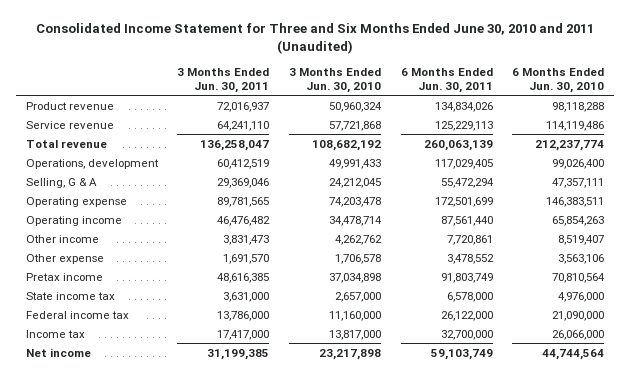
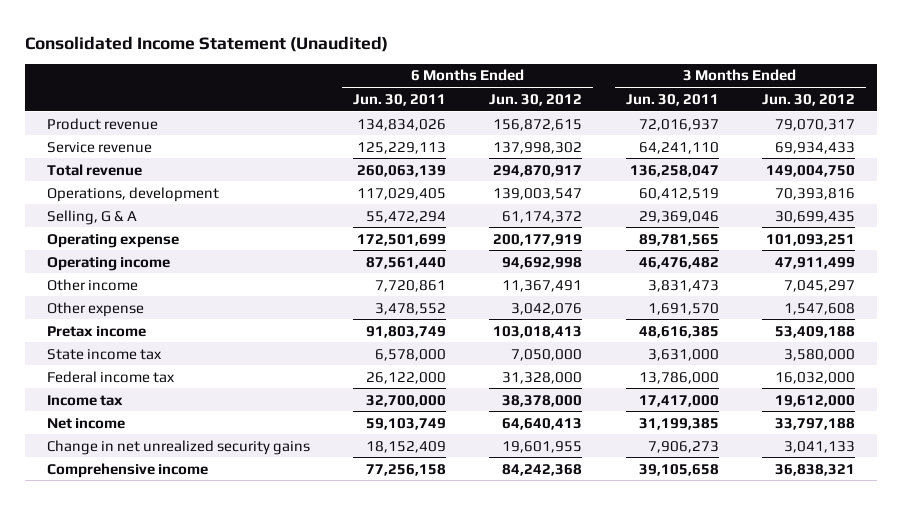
- Consolidated Income Statement for Three and Six Months Ended June 30, 2010 and 2011 (Unaudited)
+ Consolidated Income Statement (Unaudited)
- | 3 Months Ended Jun. 30, 2011 | 3 Months Ended Jun. 30, 2010 | 6 Months Ended Jun. 30, 2011 | 6 Months Ended Jun. 30, 2010
+ | 6 Months Ended Jun. 30, 2011 | 6 Months Ended Jun. 30, 2012 | 3 Months Ended Jun. 30, 2011 | 3 Months Ended Jun. 30, 2012
+ Change in net unrealized security gains | 18,152,409 | 19,601,955 | 7,906,273 | 3,041,133
+ Comprehensive income | 77,256,158 | 84,242,368 | 39,105,658 | 36,838,321

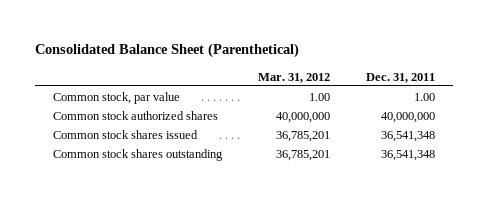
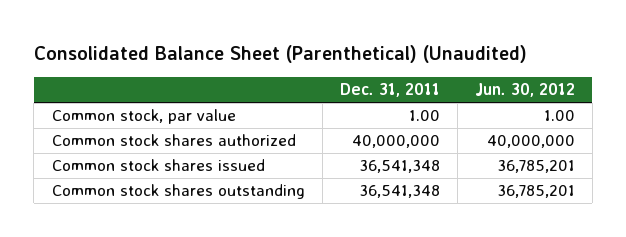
- Consolidated Balance Sheet (Parenthetical)
+ Consolidated Balance Sheet (Parenthetical) (Unaudited)
- | Mar. 31, 2012 | Dec. 31, 2011
+ | Dec. 31, 2011 | Jun. 30, 2012
- Common stock authorized shares | 40,000,000 | 40,000,000
+ Common stock shares authorized | 40,000,000 | 40,000,000

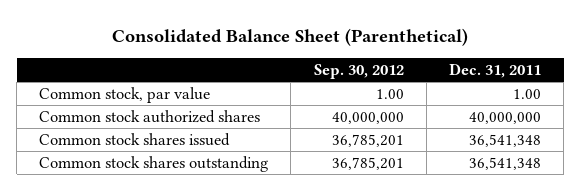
- Consolidated Balance Sheet (Parenthetical) (Unaudited)
+ Consolidated Balance Sheet (Parenthetical)
- | Dec. 31, 2011 | Jun. 30, 2012
+ | Sep. 30, 2012 | Dec. 31, 2011
- Common stock shares authorized | 40,000,000 | 40,000,000
+ Common stock authorized shares | 40,000,000 | 40,000,000

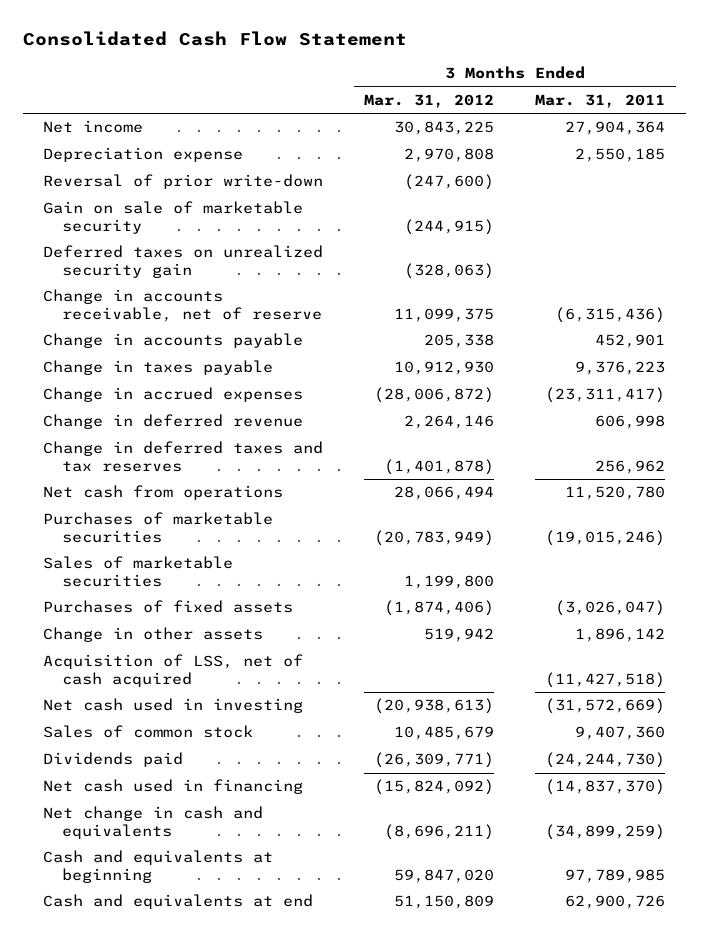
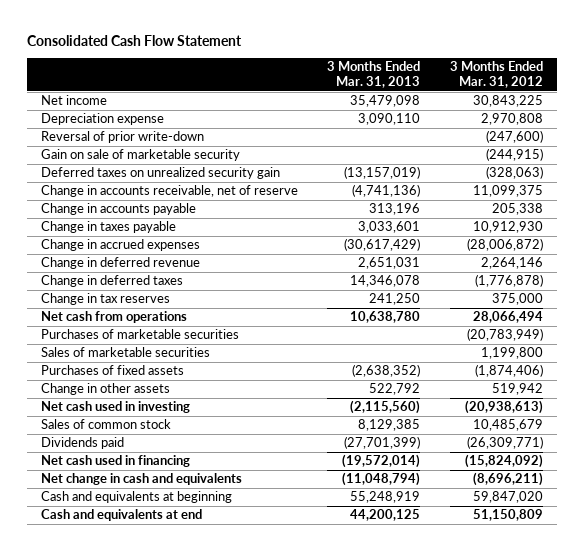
- | 3 Months Ended Mar. 31, 2012 | 3 Months Ended Mar. 31, 2011
+ | 3 Months Ended Mar. 31, 2013 | 3 Months Ended Mar. 31, 2012
- Change in deferred taxes and tax reserves | (1,401,878) | 256,962
+ Change in deferred taxes | 14,346,078 | (1,776,878)
+ Change in tax reserves | 241,250 | 375,000
- Acquisition of LSS, net of cash acquired | | (11,427,518)

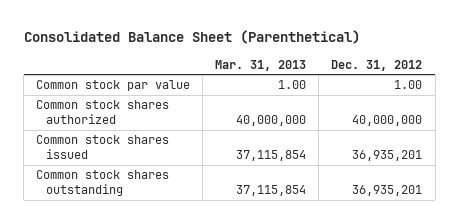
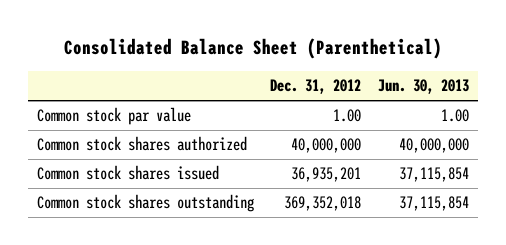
- | Mar. 31, 2013 | Dec. 31, 2012
+ | Dec. 31, 2012 | Jun. 30, 2013
- Common stock shares outstanding | 37,115,854 | 36,935,201
+ Common stock shares outstanding | 369,352,018 | 37,115,854

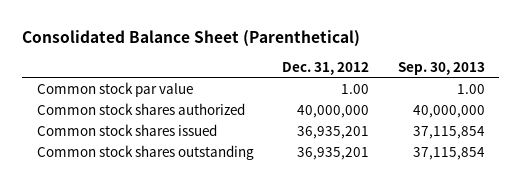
- | Dec. 31, 2012 | Jun. 30, 2013
+ | Dec. 31, 2012 | Sep. 30, 2013
- Common stock shares outstanding | 369,352,018 | 37,115,854
+ Common stock shares outstanding | 36,935,201 | 37,115,854

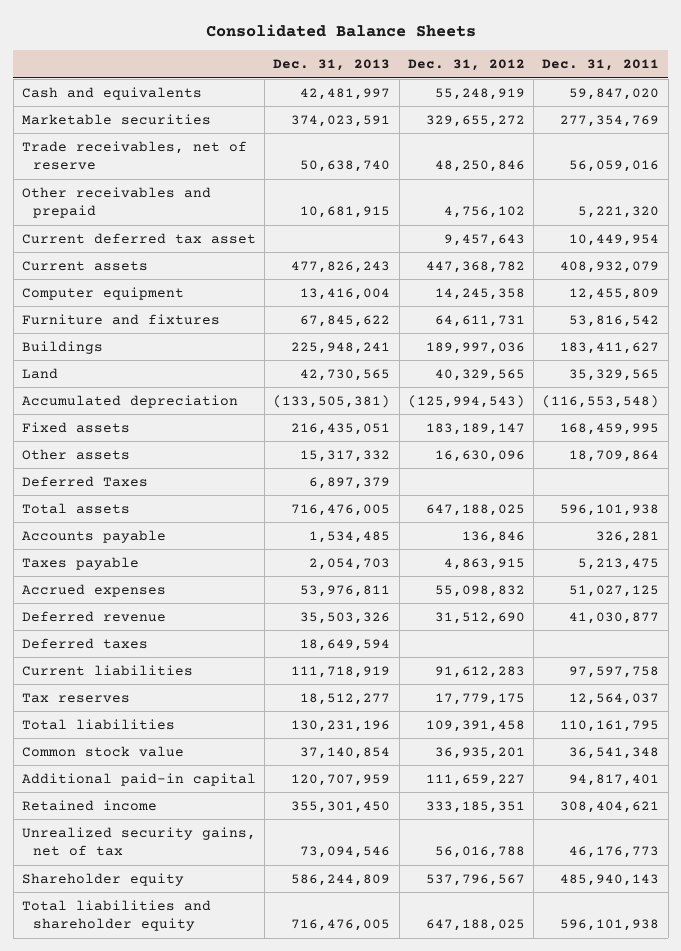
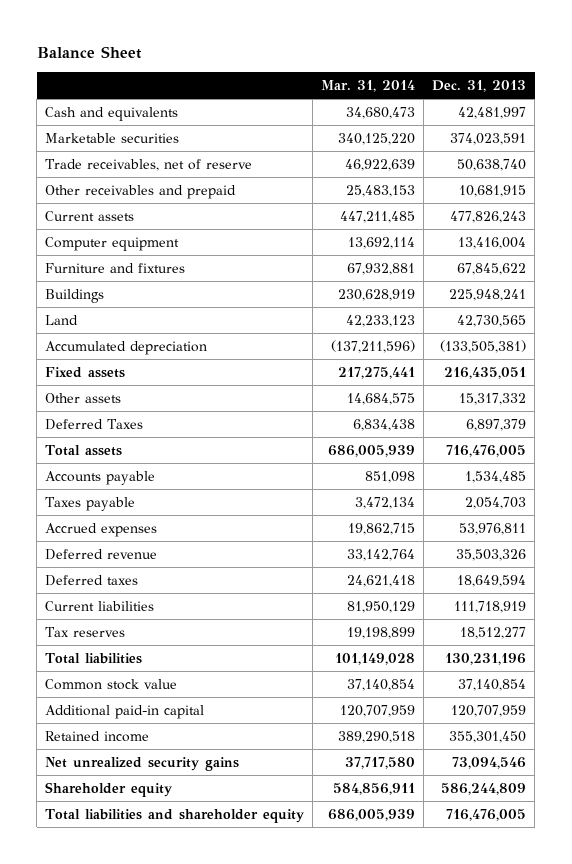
- Consolidated Balance Sheets
+ Balance Sheet
- | Dec. 31, 2013 | Dec. 31, 2012 | Dec. 31, 2011
+ | Mar. 31, 2014 | Dec. 31, 2013
- Current deferred tax asset | | 9,457,643 | 10,449,954
- Unrealized security gains, net of tax | 73,094,546 | 56,016,788 | 46,176,773
+ Net unrealized security gains | 37,717,580 | 73,094,546

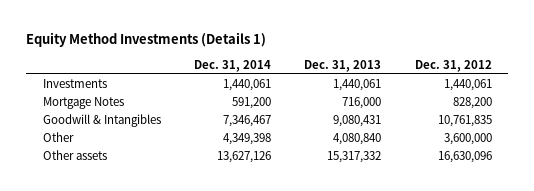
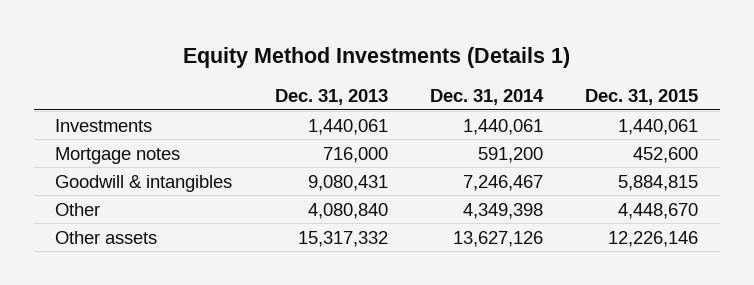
- | Dec. 31, 2014 | Dec. 31, 2013 | Dec. 31, 2012
+ | Dec. 31, 2013 | Dec. 31, 2014 | Dec. 31, 2015
- Mortgage Notes | 591,200 | 716,000 | 828,200
- Goodwill & Intangibles | 7,346,467 | 9,080,431 | 10,761,835
+ Mortgage notes | 716,000 | 591,200 | 452,600
+ Goodwill & intangibles | 9,080,431 | 7,246,467 | 5,884,815

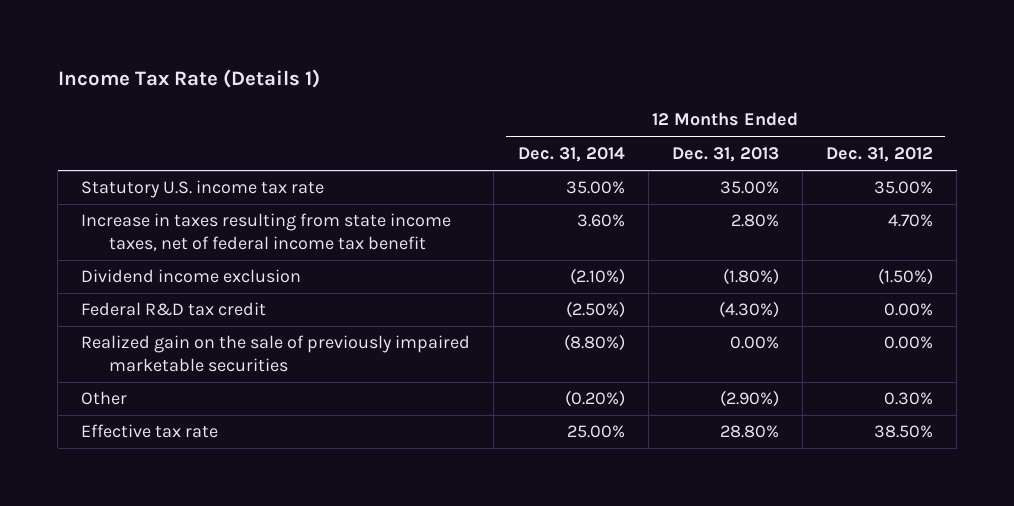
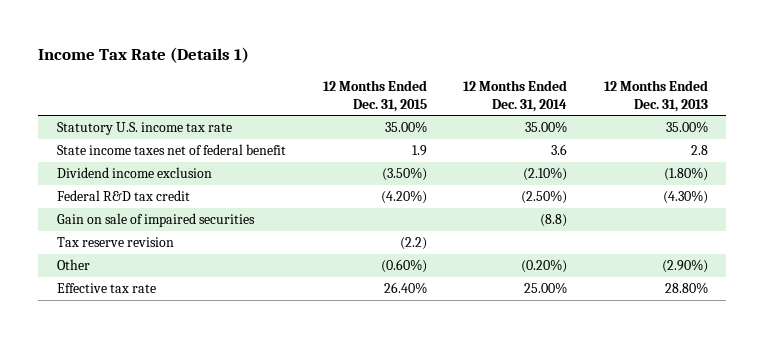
- | 12 Months Ended Dec. 31, 2014 | 12 Months Ended Dec. 31, 2013 | 12 Months Ended Dec. 31, 2012
+ | 12 Months Ended Dec. 31, 2015 | 12 Months Ended Dec. 31, 2014 | 12 Months Ended Dec. 31, 2013
- Increase in taxes resulting from state income taxes, net of federal income tax benefit | 3.60% | 2.80% | 4.70%
+ State income taxes net of federal benefit | 1.9 | 3.6 | 2.8
- Realized gain on the sale of previously impaired marketable securities | (8.80%) | 0.00% | 0.00%
+ Gain on sale of impaired securities | | (8.8) |
+ Tax reserve revision | (2.2) | |

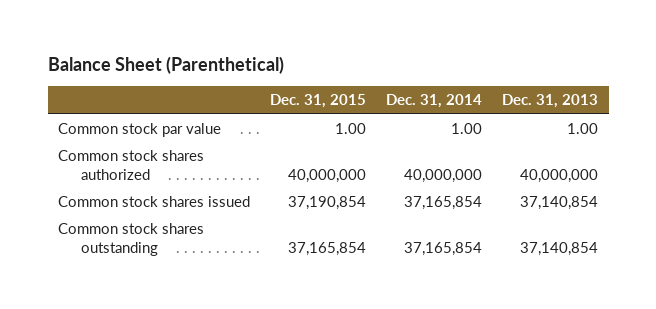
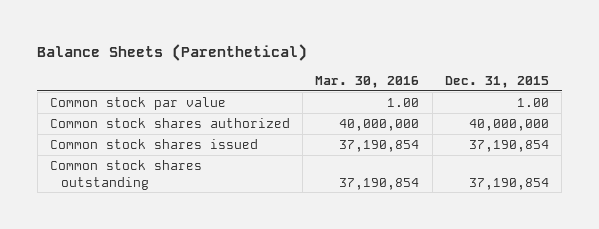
- Balance Sheet (Parenthetical)
+ Balance Sheets (Parenthetical)
- | Dec. 31, 2015 | Dec. 31, 2014 | Dec. 31, 2013
+ | Mar. 30, 2016 | Dec. 31, 2015
- Common stock shares outstanding | 37,165,854 | 37,165,854 | 37,140,854
+ Common stock shares outstanding | 37,190,854 | 37,190,854

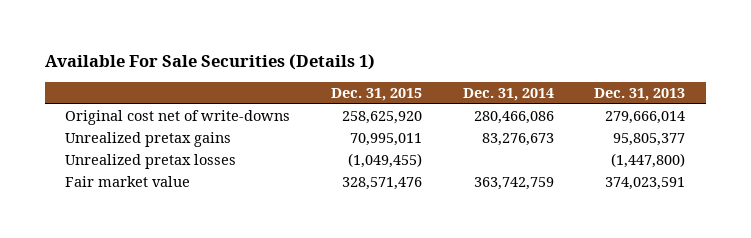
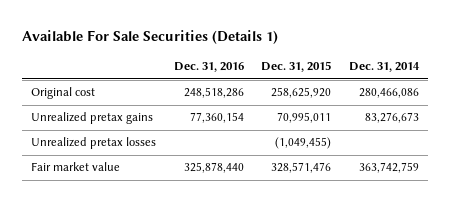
- | Dec. 31, 2015 | Dec. 31, 2014 | Dec. 31, 2013
+ | Dec. 31, 2016 | Dec. 31, 2015 | Dec. 31, 2014
- Original cost net of write-downs | 258,625,920 | 280,466,086 | 279,666,014
+ Original cost | 248,518,286 | 258,625,920 | 280,466,086

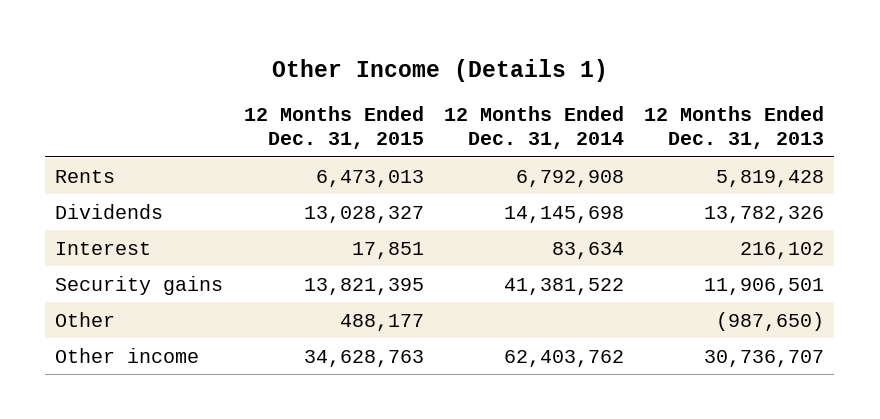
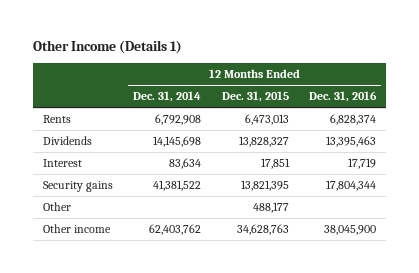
- | 12 Months Ended Dec. 31, 2015 | 12 Months Ended Dec. 31, 2014 | 12 Months Ended Dec. 31, 2013
+ | 12 Months Ended Dec. 31, 2014 | 12 Months Ended Dec. 31, 2015 | 12 Months Ended Dec. 31, 2016
- Dividends | 13,028,327 | 14,145,698 | 13,782,326
+ Dividends | 14,145,698 | 13,828,327 | 13,395,463

